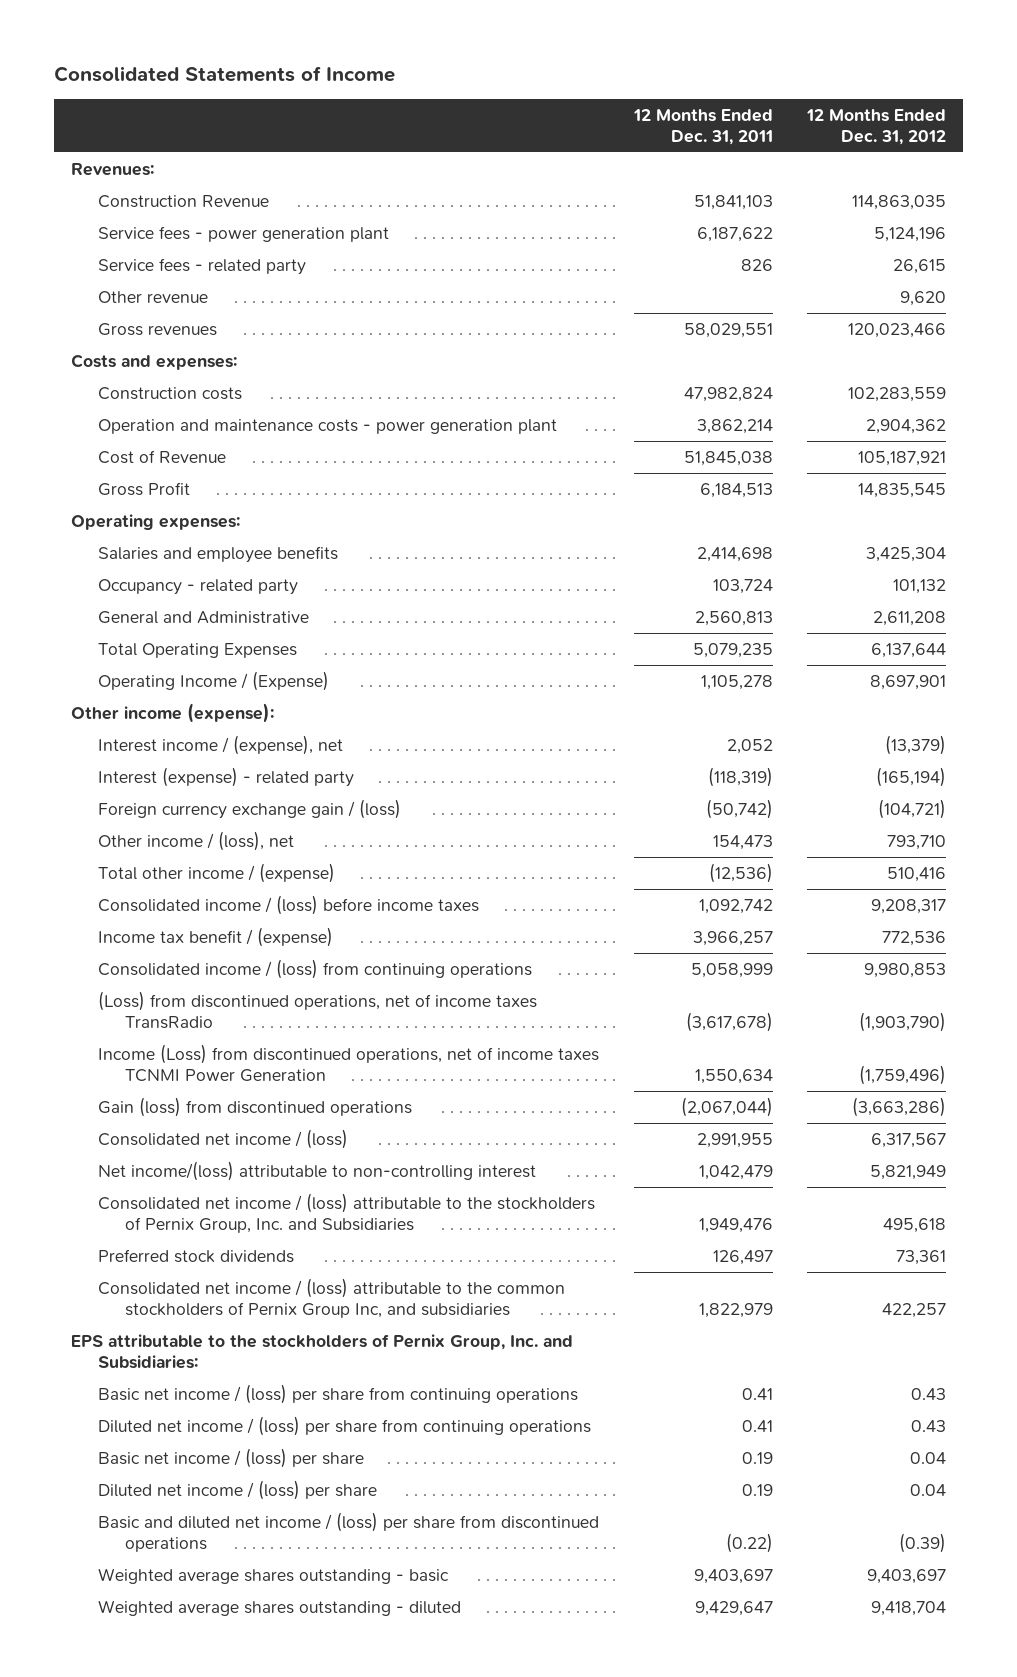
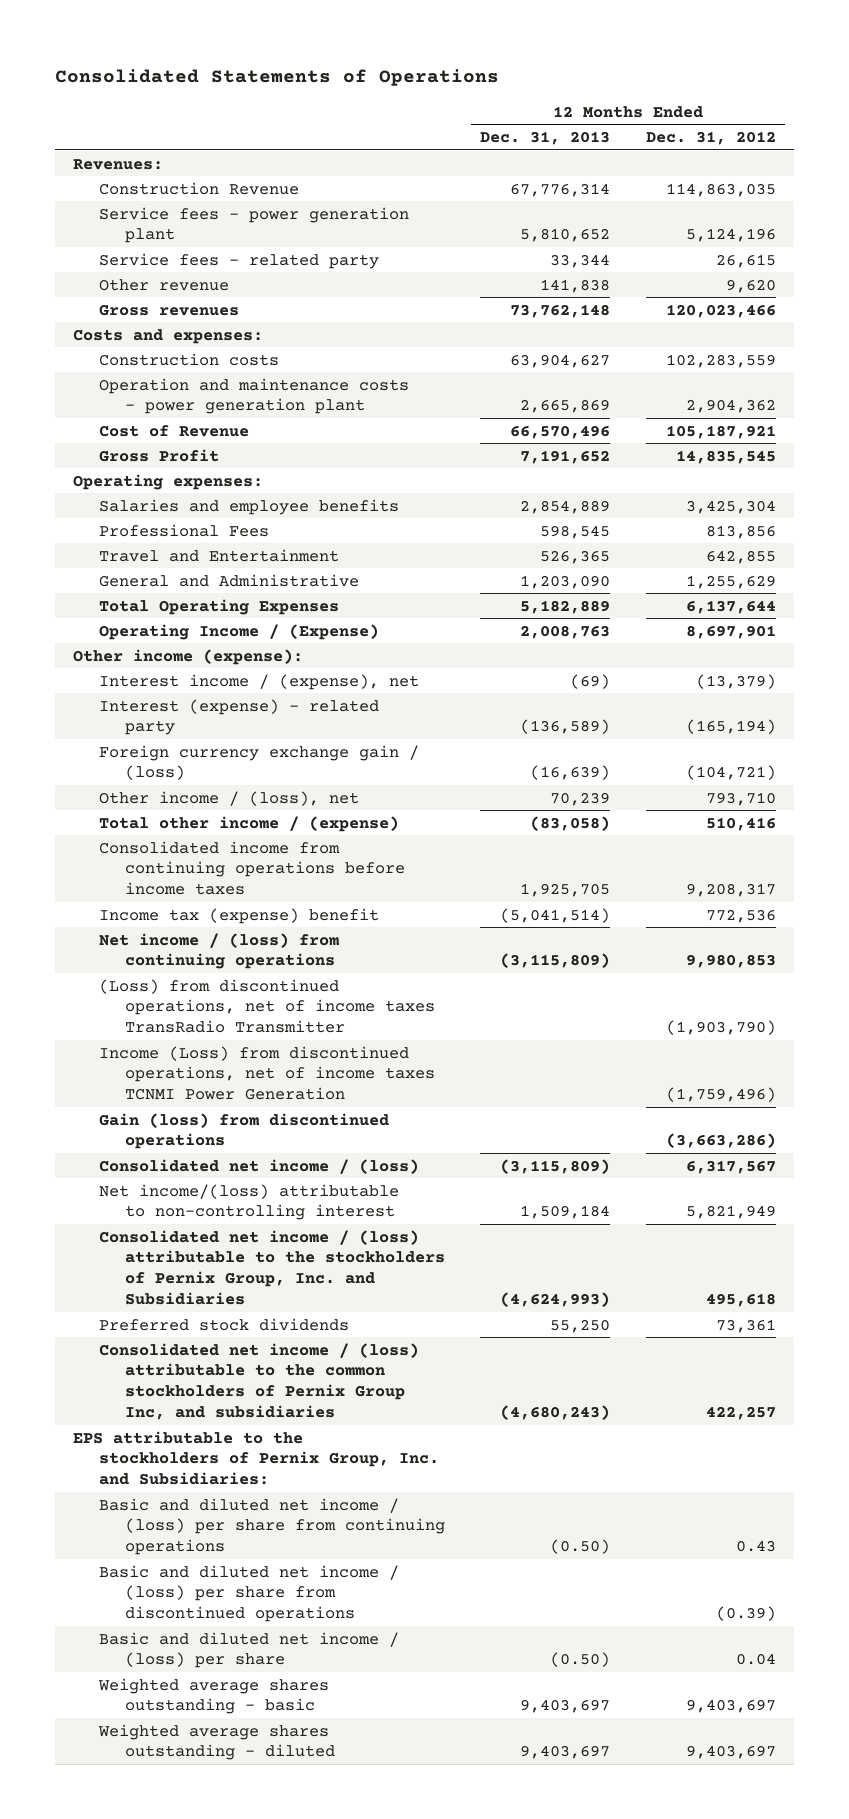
- Consolidated Statements of Income
+ Consolidated Statements of Operations
- | 12 Months Ended Dec. 31, 2011 | 12 Months Ended Dec. 31, 2012
+ | 12 Months Ended Dec. 31, 2013 | 12 Months Ended Dec. 31, 2012
- Occupancy - related party | 103,724 | 101,132
- General and Administrative | 2,560,813 | 2,611,208
+ Professional Fees | 598,545 | 813,856
+ Travel and Entertainment | 526,365 | 642,855
+ General and Administrative | 1,203,090 | 1,255,629
- Consolidated income / (loss) before income taxes | 1,092,742 | 9,208,317
- Income tax benefit / (expense) | 3,966,257 | 772,536
- Consolidated income / (loss) from continuing operations | 5,058,999 | 9,980,853
- (Loss) from discontinued operations, net of income taxes TransRadio | (3,617,678) | (1,903,790)
+ Consolidated income from continuing operations before income taxes | 1,925,705 | 9,208,317
+ Income tax (expense) benefit | (5,041,514) | 772,536
+ Net income / (loss) from continuing operations | (3,115,809) | 9,980,853
+ (Loss) from discontinued operations, net of income taxes TransRadio Transmitter | | (1,903,790)
- Basic net income / (loss) per share from continuing operations | 0.41 | 0.43
- Diluted net income / (loss) per share from continuing operations | 0.41 | 0.43
- Basic net income / (loss) per share | 0.19 | 0.04
- Diluted net income / (loss) per share | 0.19 | 0.04
+ Basic and diluted net income / (loss) per share from continuing operations | (0.50) | 0.43
+ Basic and diluted net income / (loss) per share | (0.50) | 0.04
- Weighted average shares outstanding - diluted | 9,429,647 | 9,418,704
+ Weighted average shares outstanding - diluted | 9,403,697 | 9,403,697

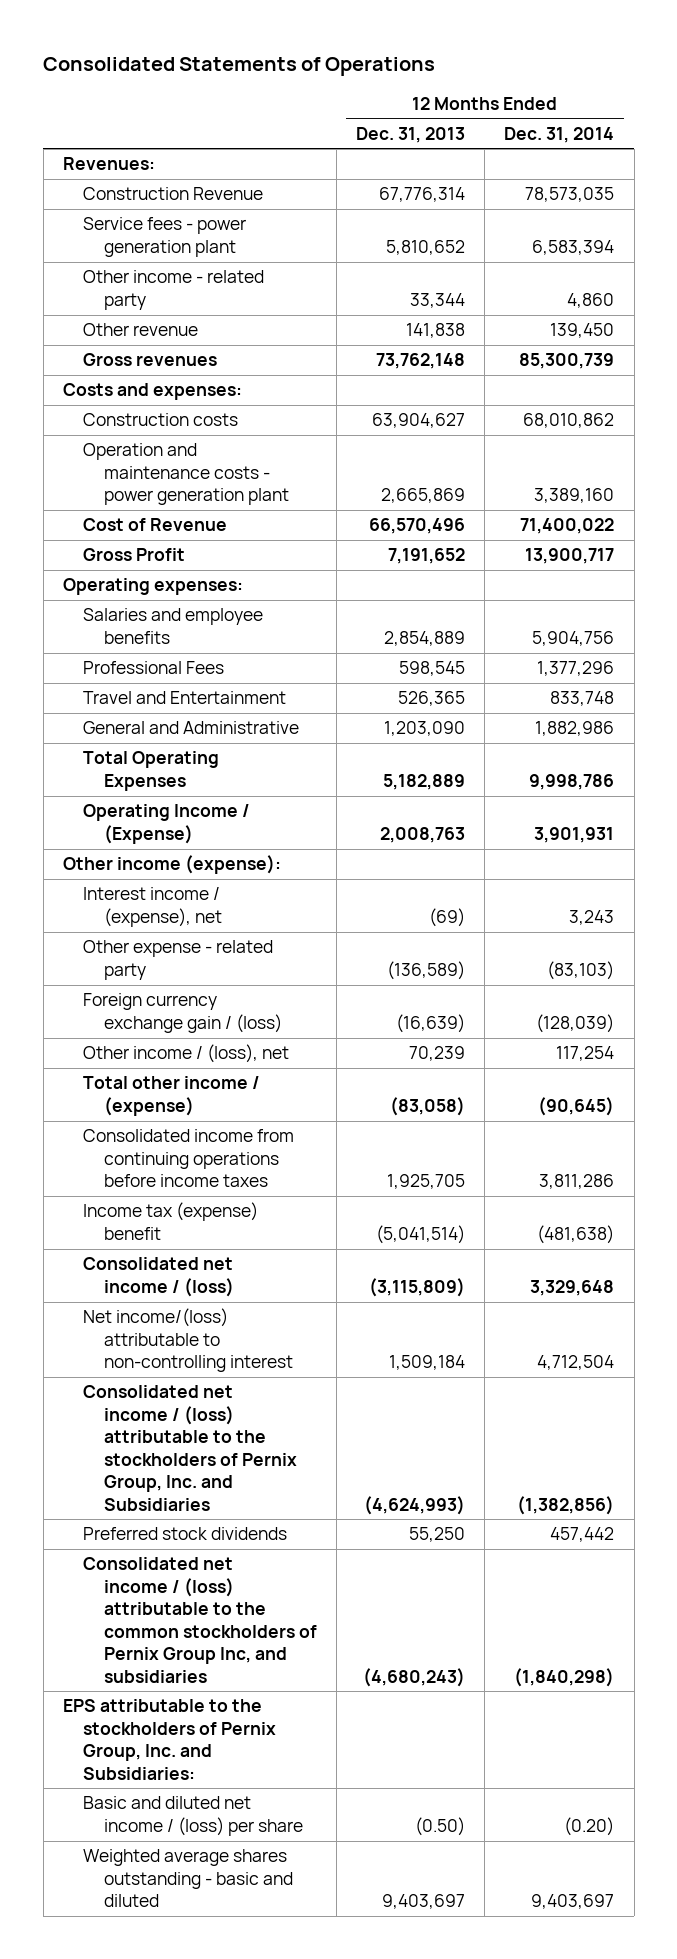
- | 12 Months Ended Dec. 31, 2013 | 12 Months Ended Dec. 31, 2012
+ | 12 Months Ended Dec. 31, 2013 | 12 Months Ended Dec. 31, 2014
- Service fees - related party | 33,344 | 26,615
+ Other income - related party | 33,344 | 4,860
- Interest (expense) - related party | (136,589) | (165,194)
+ Other expense - related party | (136,589) | (83,103)
- Net income / (loss) from continuing operations | (3,115,809) | 9,980,853
- (Loss) from discontinued operations, net of income taxes TransRadio Transmitter | | (1,903,790)
- Income (Loss) from discontinued operations, net of income taxes TCNMI Power Generation | | (1,759,496)
- Gain (loss) from discontinued operations | | (3,663,286)
- Basic and diluted net income / (loss) per share from continuing operations | (0.50) | 0.43
- Basic and diluted net income / (loss) per share from discontinued operations | | (0.39)
- Weighted average shares outstanding - basic | 9,403,697 | 9,403,697
- Weighted average shares outstanding - diluted | 9,403,697 | 9,403,697
+ Weighted average shares outstanding - basic and diluted | 9,403,697 | 9,403,697

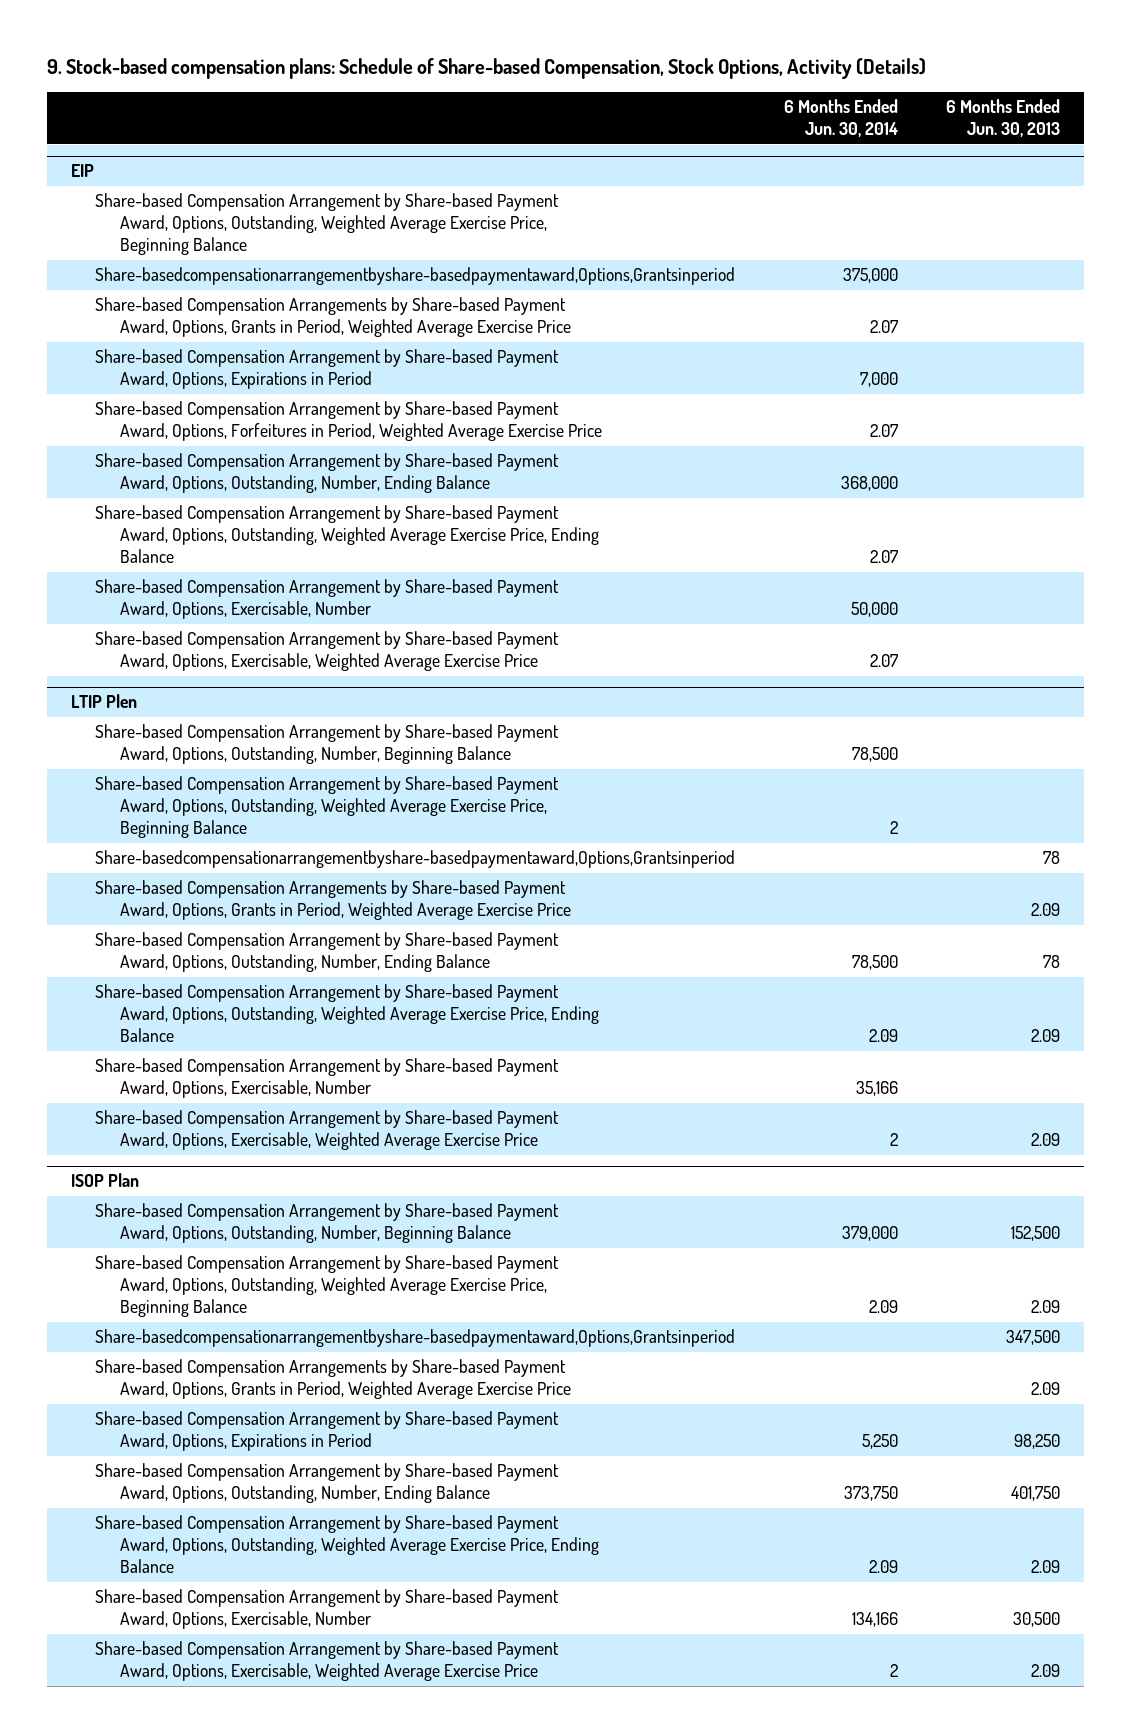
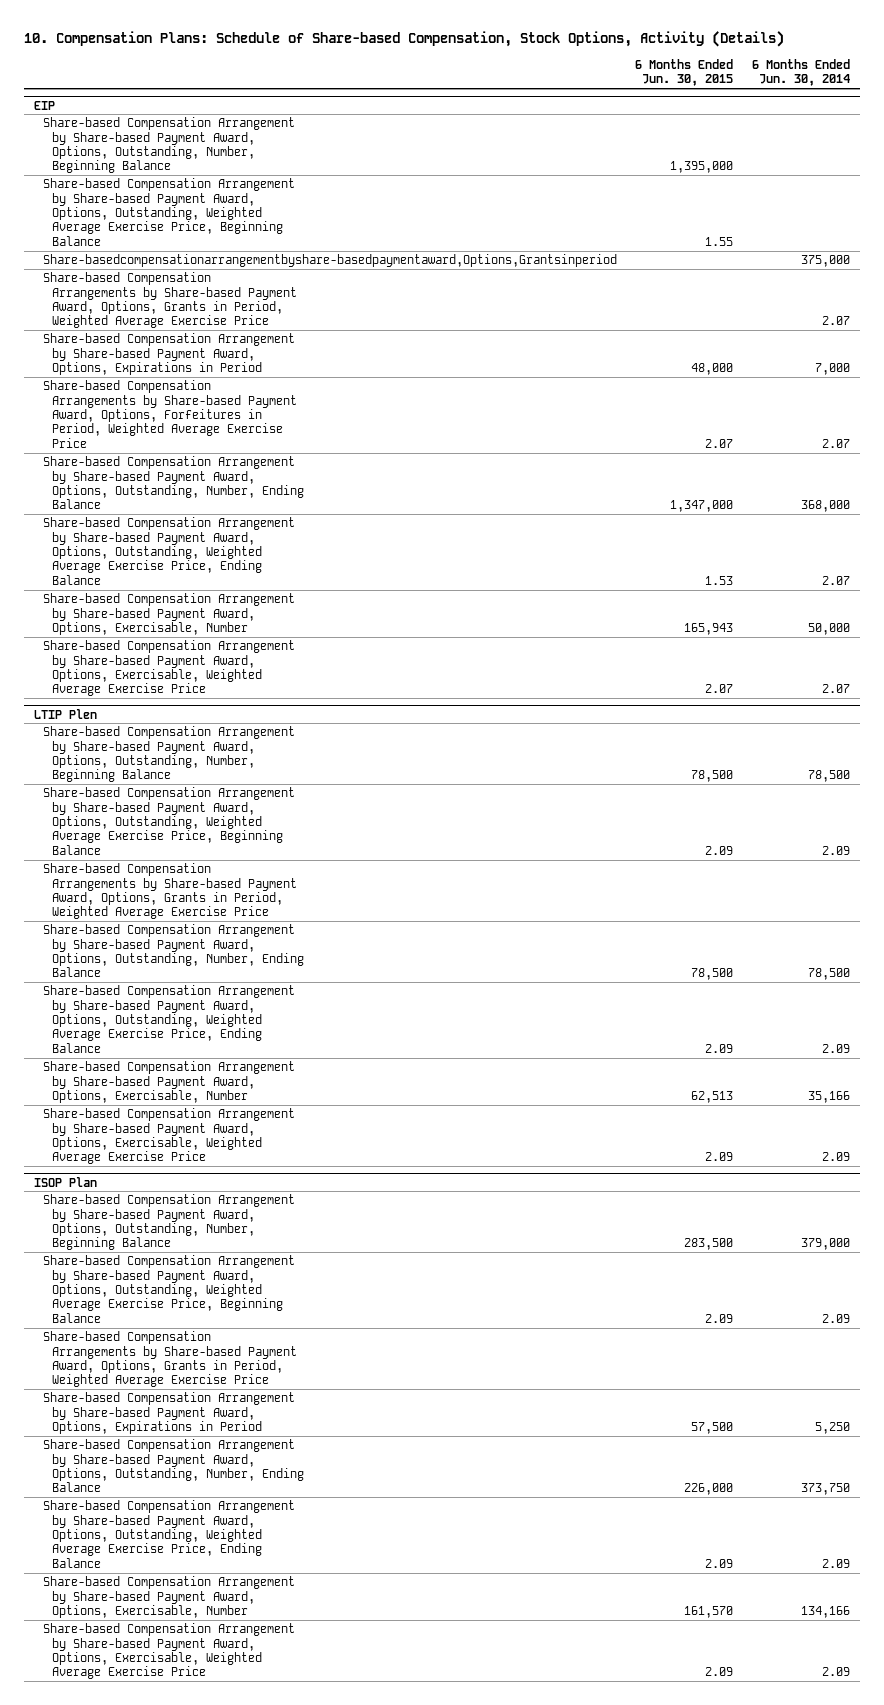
- 9. Stock-based compensation plans: Schedule of Share-based Compensation, Stock Options, Activity (Details)
+ 10. Compensation Plans: Schedule of Share-based Compensation, Stock Options, Activity (Details)
- | 6 Months Ended Jun. 30, 2014 | 6 Months Ended Jun. 30, 2013
+ | 6 Months Ended Jun. 30, 2015 | 6 Months Ended Jun. 30, 2014
@ EIP
+ Share-based Compensation Arrangement by Share-based Payment Award, Options, Outstanding, Number, Beginning Balance | 1,395,000 |
- Share-based Compensation Arrangement by Share-based Payment Award, Options, Forfeitures in Period, Weighted Average Exercise Price | 2.07 |
+ Share-based Compensation Arrangements by Share-based Payment Award, Options, Forfeitures in Period, Weighted Average Exercise Price | 2.07 | 2.07
@ LTIP Plen
- Share-based Compensation Arrangement by Share-based Payment Award, Options, Outstanding, Weighted Average Exercise Price, Beginning Balance | 2 |
- Share-basedcompensationarrangementbyshare-basedpaymentaward,Options,Grantsinperiod | | 78
+ Share-based Compensation Arrangement by Share-based Payment Award, Options, Outstanding, Weighted Average Exercise Price, Beginning Balance | 2.09 | 2.09
- Share-based Compensation Arrangement by Share-based Payment Award, Options, Exercisable, Weighted Average Exercise Price | 2 | 2.09
+ Share-based Compensation Arrangement by Share-based Payment Award, Options, Exercisable, Weighted Average Exercise Price | 2.09 | 2.09
@ ISOP Plan
- Share-basedcompensationarrangementbyshare-basedpaymentaward,Options,Grantsinperiod | | 347,500
- Share-based Compensation Arrangement by Share-based Payment Award, Options, Exercisable, Weighted Average Exercise Price | 2 | 2.09
+ Share-based Compensation Arrangement by Share-based Payment Award, Options, Exercisable, Weighted Average Exercise Price | 2.09 | 2.09

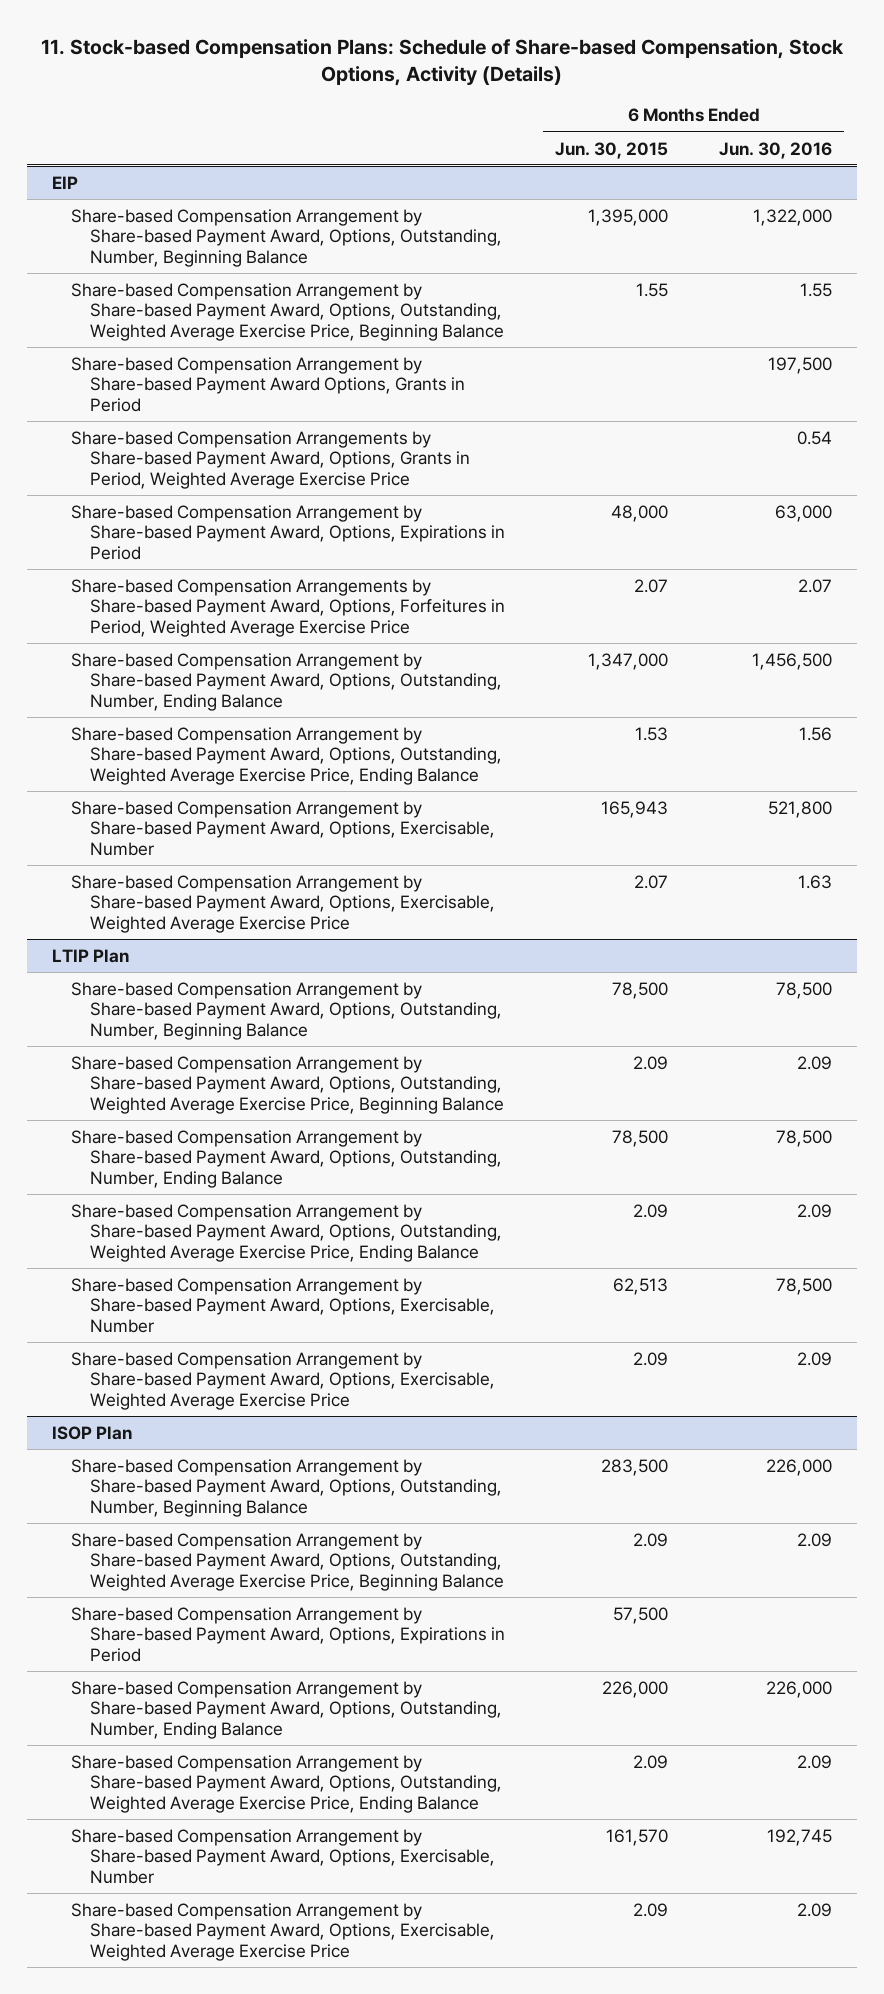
- 10. Compensation Plans: Schedule of Share-based Compensation, Stock Options, Activity (Details)
+ 11. Stock-based Compensation Plans: Schedule of Share-based Compensation, Stock Options, Activity (Details)
- | 6 Months Ended Jun. 30, 2015 | 6 Months Ended Jun. 30, 2014
+ | 6 Months Ended Jun. 30, 2015 | 6 Months Ended Jun. 30, 2016
@ EIP
- Share-basedcompensationarrangementbyshare-basedpaymentaward,Options,Grantsinperiod | | 375,000
+ Share-based Compensation Arrangement by Share-based Payment Award Options, Grants in Period | | 197,500
- LTIP Plen
+ LTIP Plan
- Share-based Compensation Arrangements by Share-based Payment Award, Options, Grants in Period, Weighted Average Exercise Price
@ ISOP Plan
- Share-based Compensation Arrangements by Share-based Payment Award, Options, Grants in Period, Weighted Average Exercise Price

